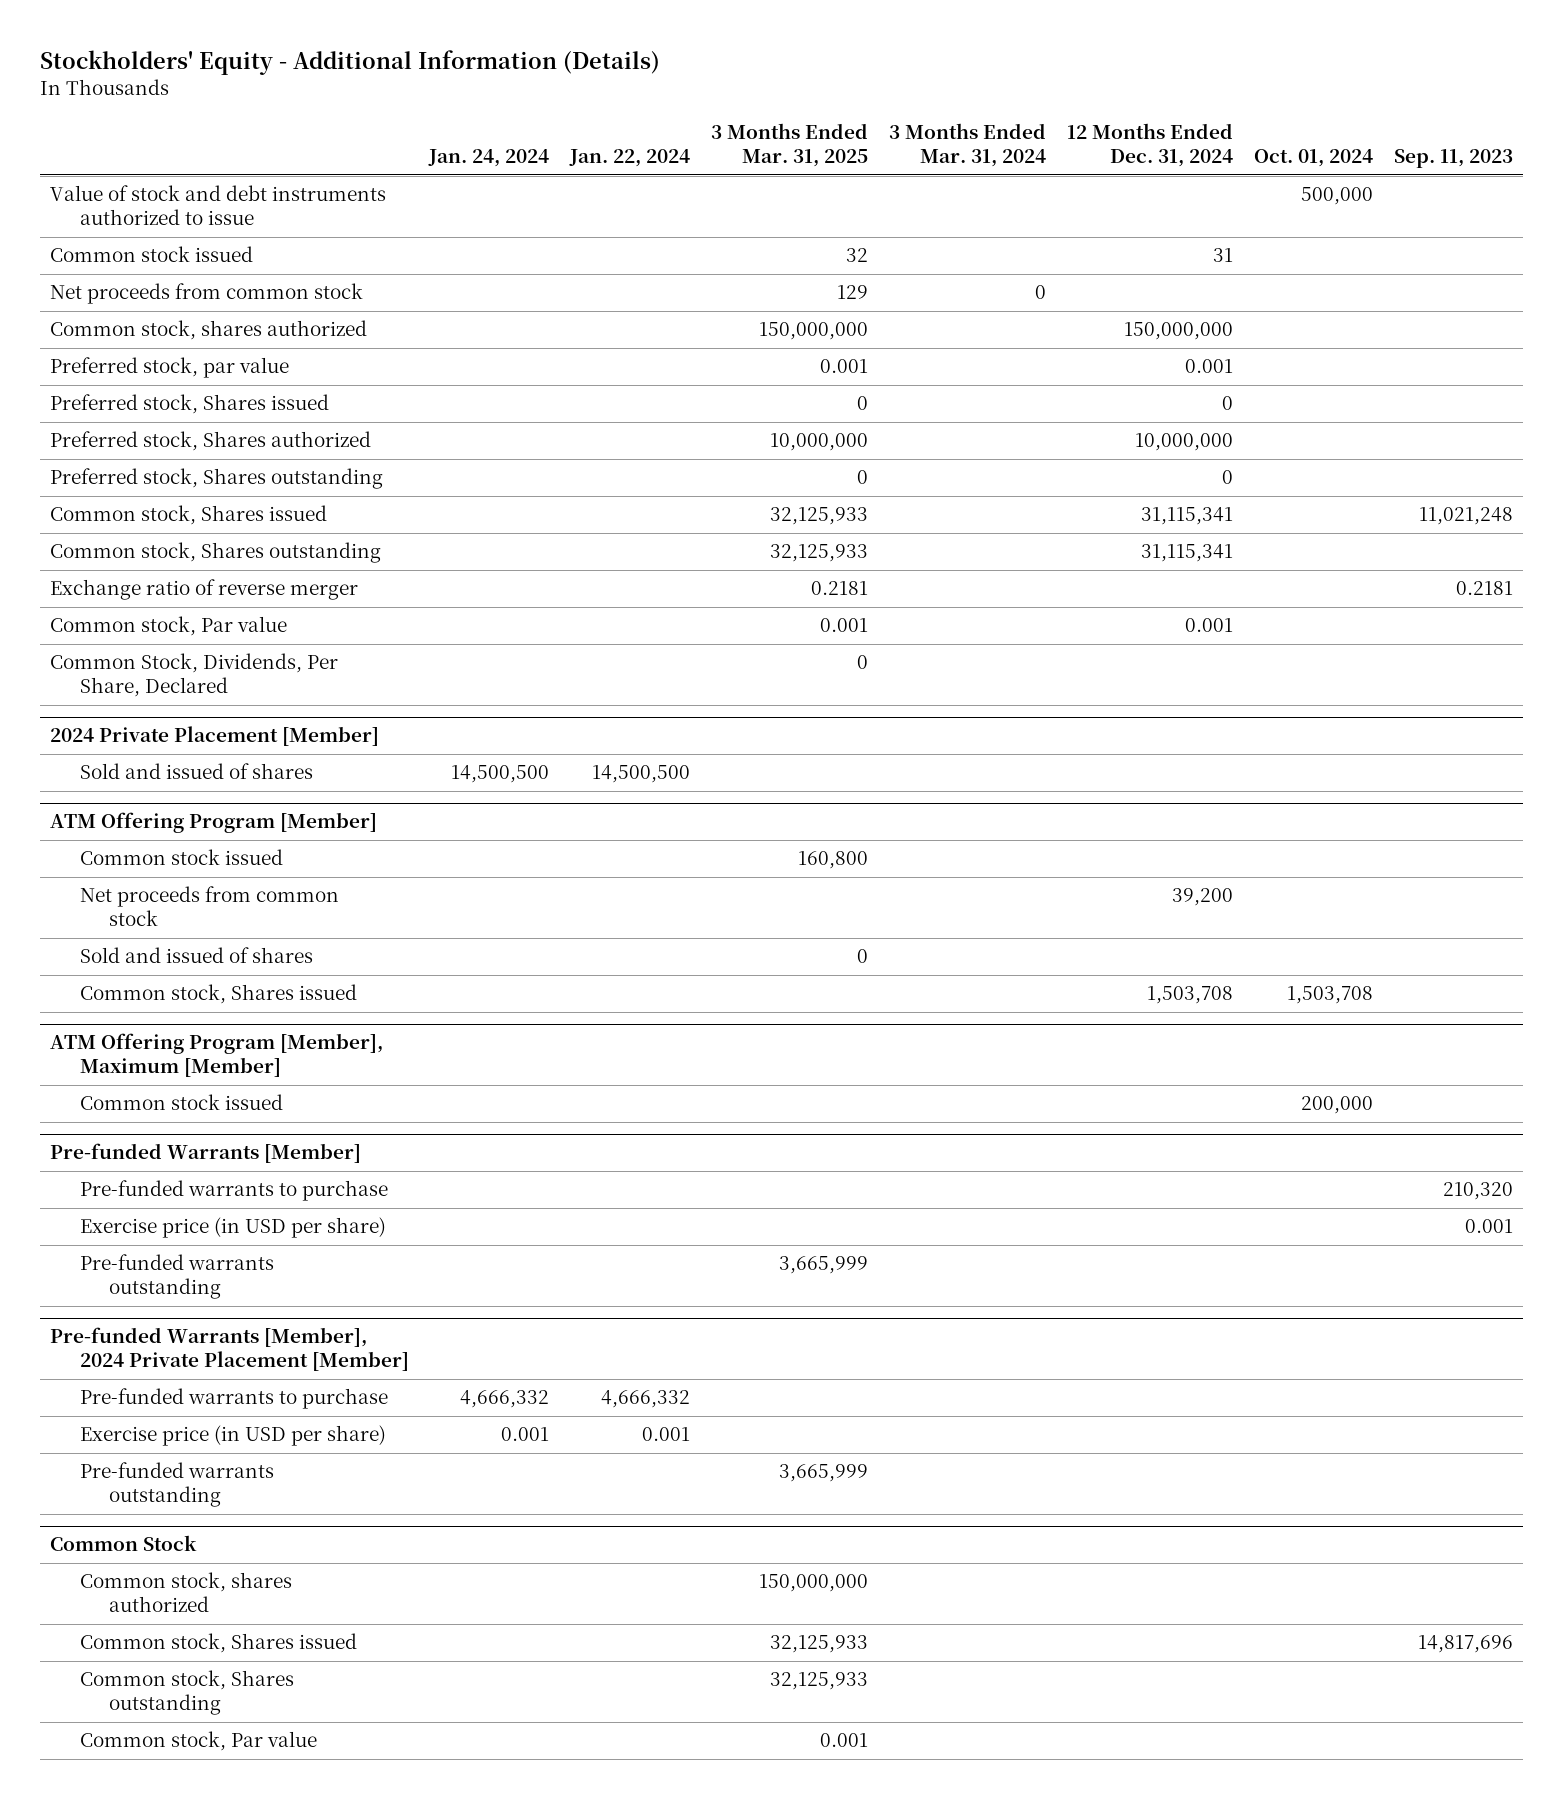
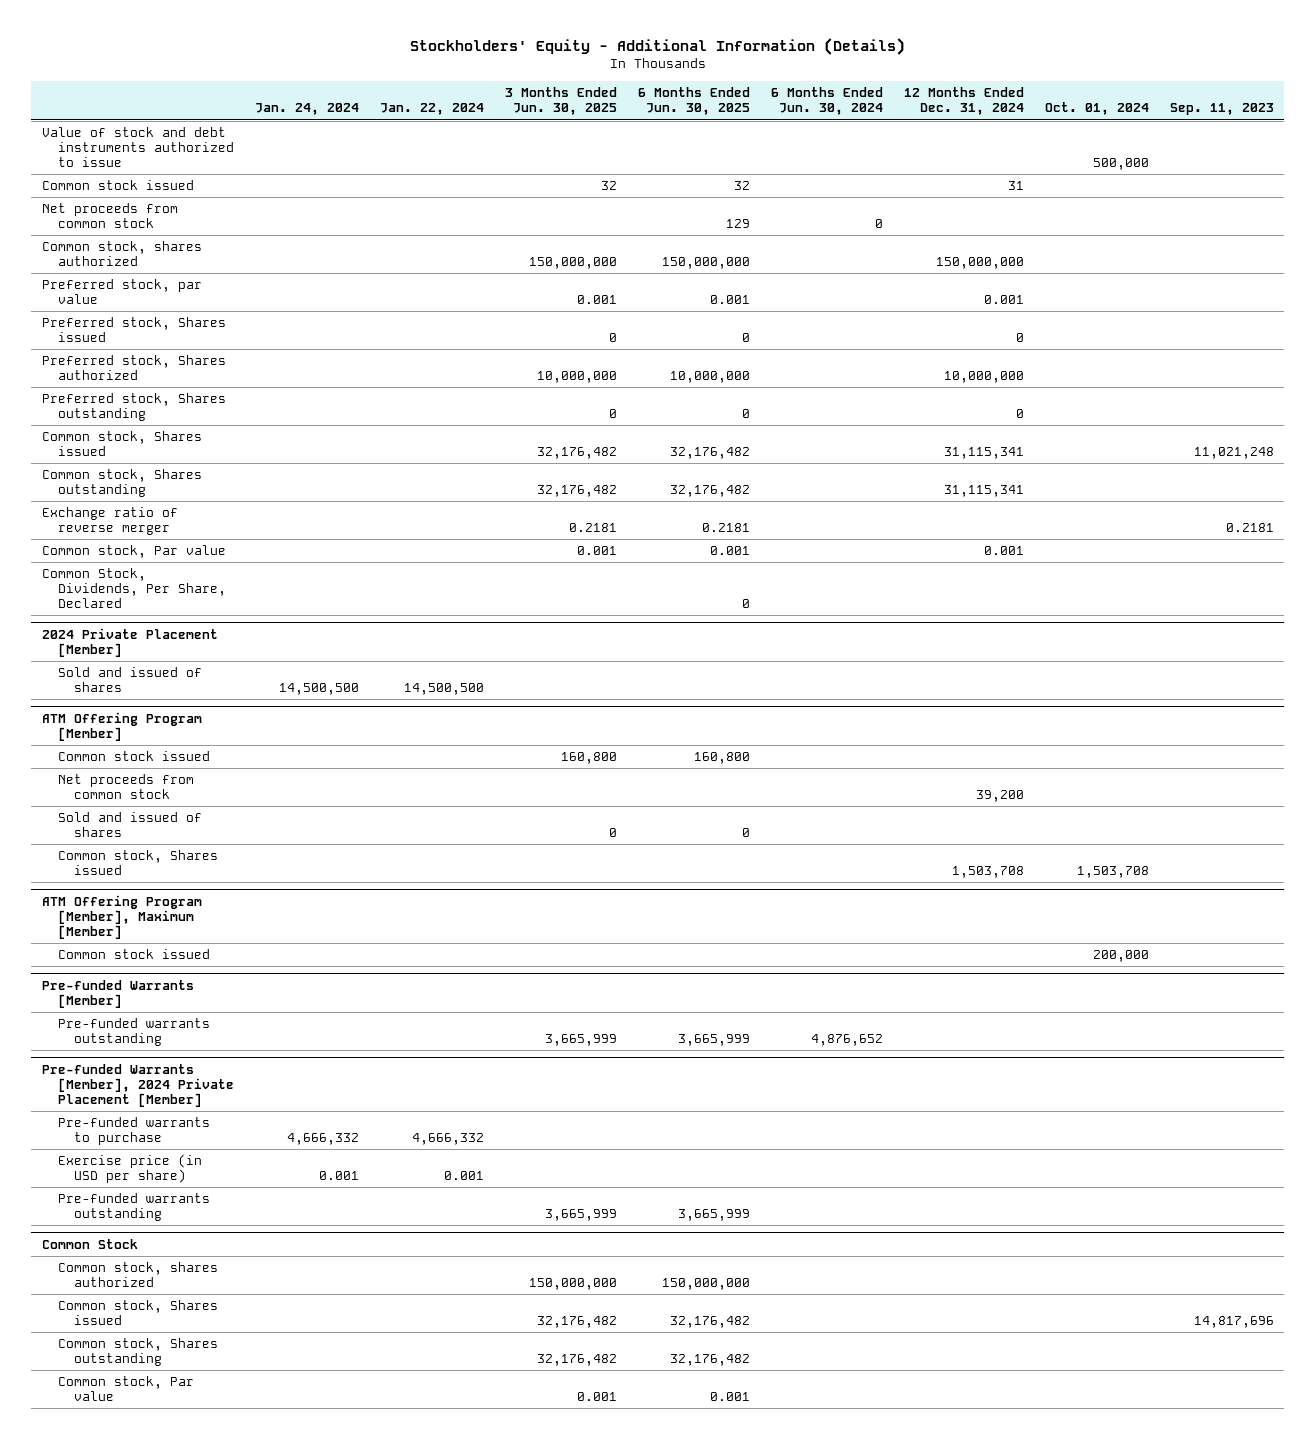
- | Jan. 24, 2024 | Jan. 22, 2024 | 3 Months Ended Mar. 31, 2025 | 3 Months Ended Mar. 31, 2024 | 12 Months Ended Dec. 31, 2024 | Oct. 01, 2024 | Sep. 11, 2023
+ | Jan. 24, 2024 | Jan. 22, 2024 | 3 Months Ended Jun. 30, 2025 | 6 Months Ended Jun. 30, 2025 | 6 Months Ended Jun. 30, 2024 | 12 Months Ended Dec. 31, 2024 | Oct. 01, 2024 | Sep. 11, 2023
@ Pre-funded Warrants [Member]
- Pre-funded warrants to purchase | | | | | | | 210,320
- Exercise price (in USD per share) | | | | | | | 0.001

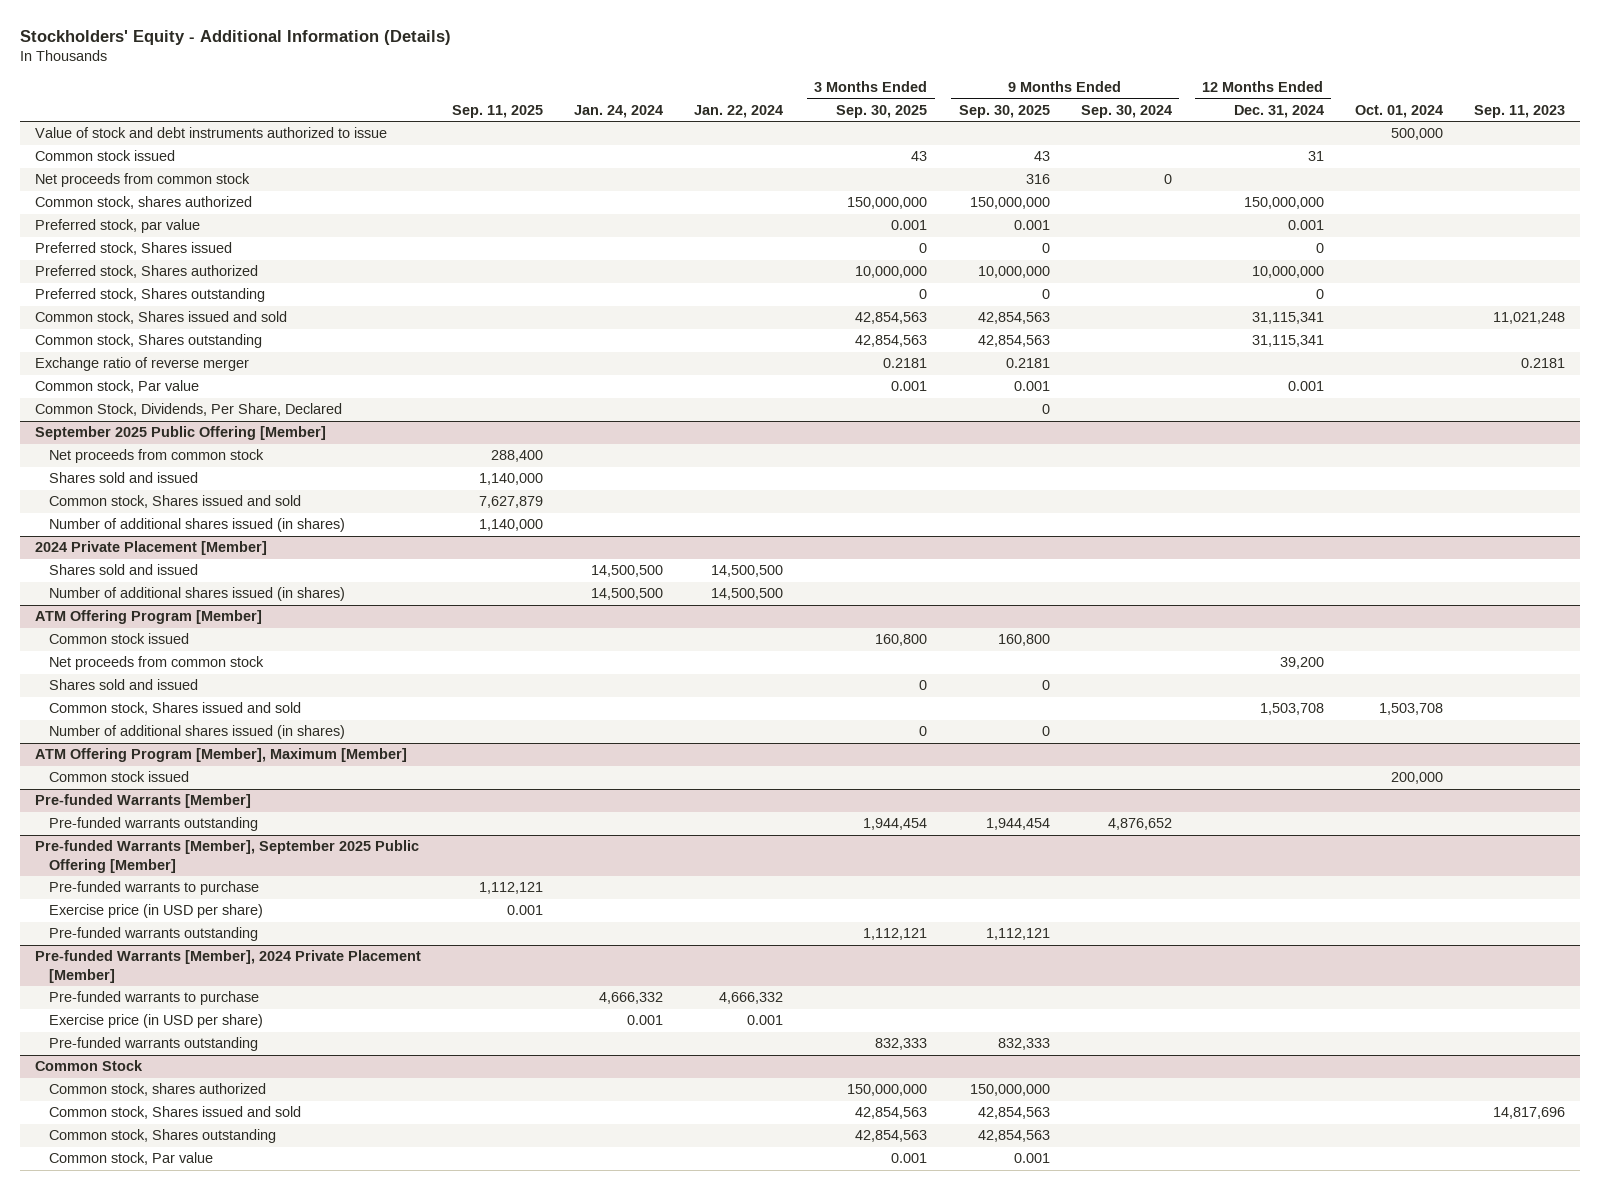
- | Jan. 24, 2024 | Jan. 22, 2024 | 3 Months Ended Jun. 30, 2025 | 6 Months Ended Jun. 30, 2025 | 6 Months Ended Jun. 30, 2024 | 12 Months Ended Dec. 31, 2024 | Oct. 01, 2024 | Sep. 11, 2023
+ | Sep. 11, 2025 | Jan. 24, 2024 | Jan. 22, 2024 | 3 Months Ended Sep. 30, 2025 | 9 Months Ended Sep. 30, 2025 | 9 Months Ended Sep. 30, 2024 | 12 Months Ended Dec. 31, 2024 | Oct. 01, 2024 | Sep. 11, 2023
- Common stock, Shares issued | | | 32,176,482 | 32,176,482 | | 31,115,341 | | 11,021,248
+ Common stock, Shares issued and sold | | | | 42,854,563 | 42,854,563 | | 31,115,341 | | 11,021,248
+ September 2025 Public Offering [Member]
+ Net proceeds from common stock | 288,400 | | | | | | | |
+ Shares sold and issued | 1,140,000 | | | | | | | |
+ Common stock, Shares issued and sold | 7,627,879 | | | | | | | |
+ Number of additional shares issued (in shares) | 1,140,000 | | | | | | | |
@ 2024 Private Placement [Member]
- Sold and issued of shares | 14,500,500 | 14,500,500 | | | | | |
+ Shares sold and issued | | 14,500,500 | 14,500,500 | | | | | |
+ Number of additional shares issued (in shares) | | 14,500,500 | 14,500,500 | | | | | |
@ ATM Offering Program [Member]
- Sold and issued of shares | | | 0 | 0 | | | |
- Common stock, Shares issued | | | | | | 1,503,708 | 1,503,708 |
+ Shares sold and issued | | | | 0 | 0 | | | |
+ Common stock, Shares issued and sold | | | | | | | 1,503,708 | 1,503,708 |
+ Number of additional shares issued (in shares) | | | | 0 | 0 | | | |
+ Pre-funded Warrants [Member], September 2025 Public Offering [Member]
+ Pre-funded warrants to purchase | 1,112,121 | | | | | | | |
+ Exercise price (in USD per share) | 0.001 | | | | | | | |
+ Pre-funded warrants outstanding | | | | 1,112,121 | 1,112,121 | | | |
@ Common Stock
- Common stock, Shares issued | | | 32,176,482 | 32,176,482 | | | | 14,817,696
+ Common stock, Shares issued and sold | | | | 42,854,563 | 42,854,563 | | | | 14,817,696

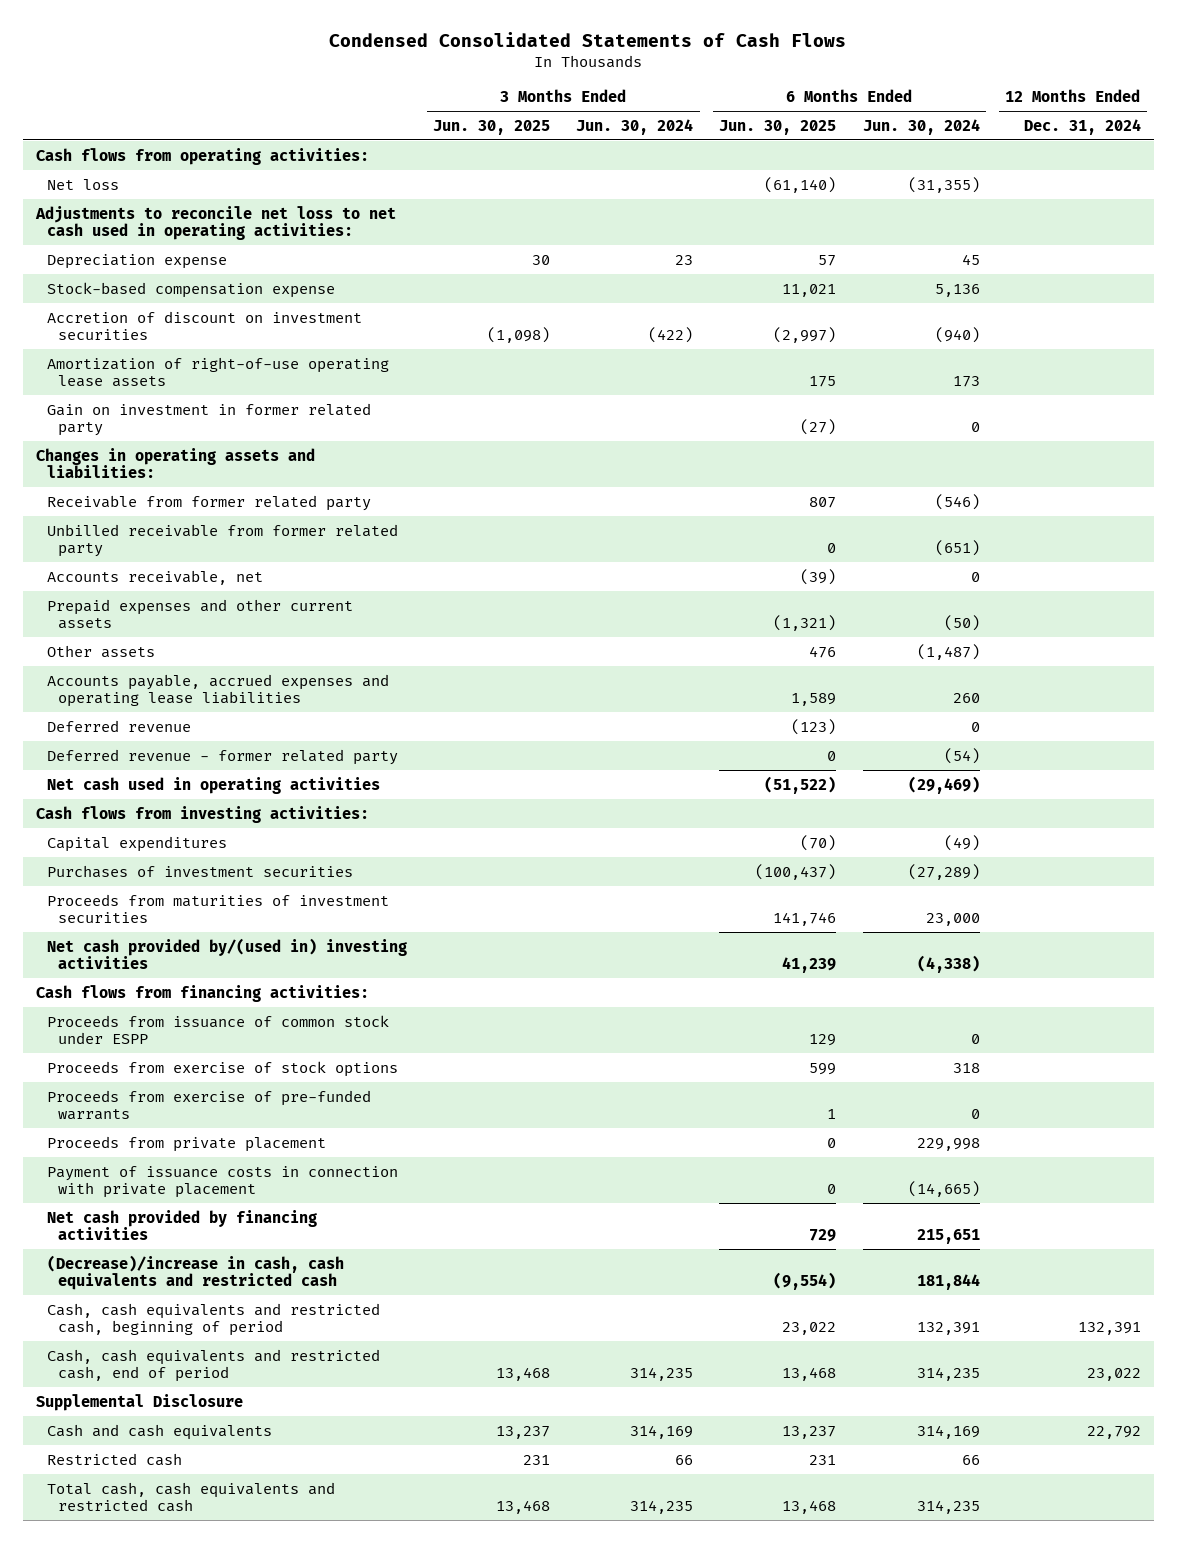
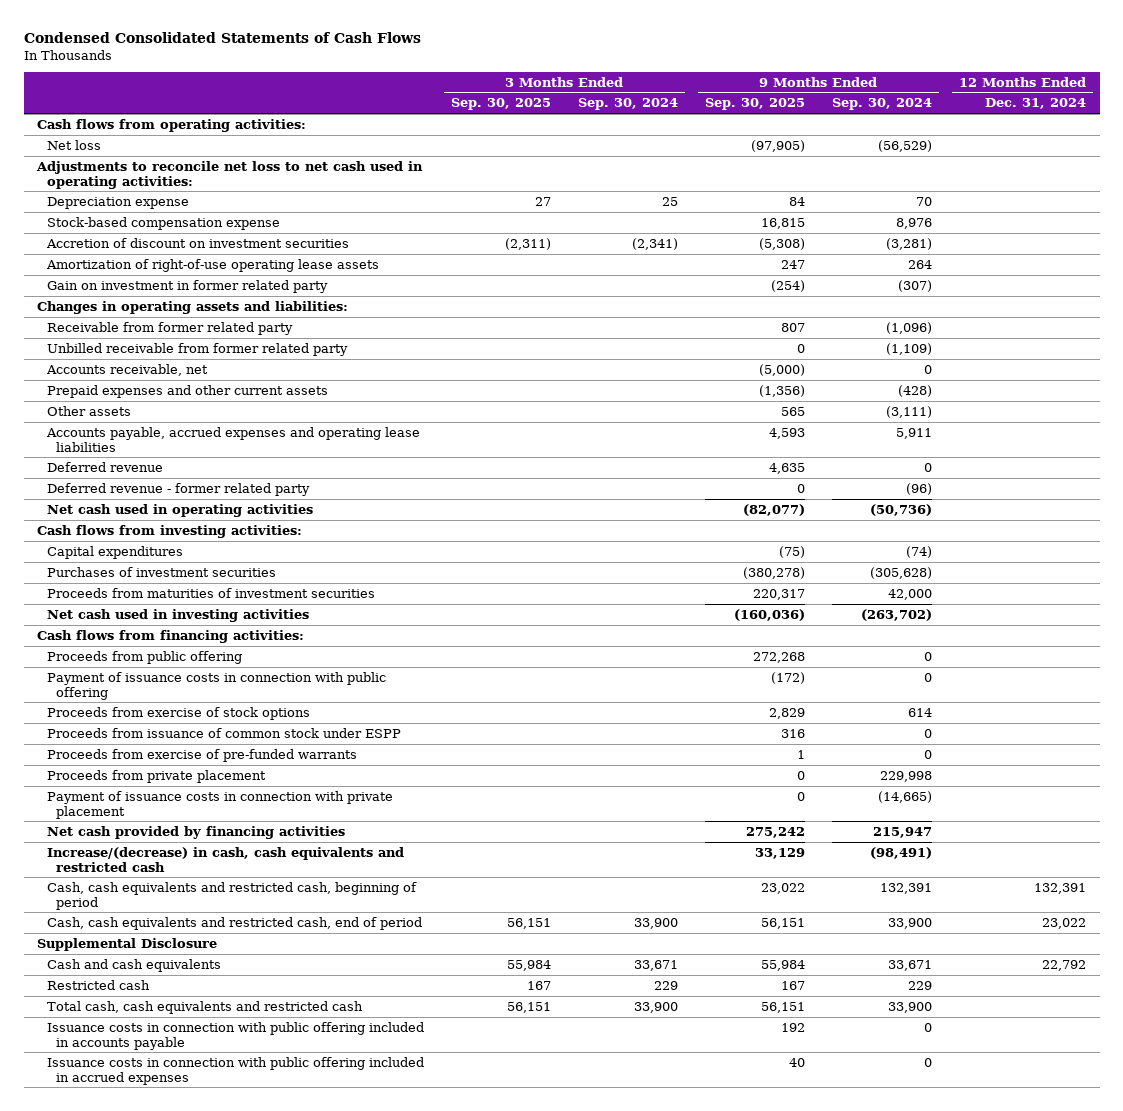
- | 3 Months Ended Jun. 30, 2025 | 3 Months Ended Jun. 30, 2024 | 6 Months Ended Jun. 30, 2025 | 6 Months Ended Jun. 30, 2024 | 12 Months Ended Dec. 31, 2024
+ | 3 Months Ended Sep. 30, 2025 | 3 Months Ended Sep. 30, 2024 | 9 Months Ended Sep. 30, 2025 | 9 Months Ended Sep. 30, 2024 | 12 Months Ended Dec. 31, 2024
- Net cash provided by/(used in) investing activities | | | 41,239 | (4,338) |
+ Net cash used in investing activities | | | (160,036) | (263,702) |
+ Proceeds from public offering | | | 272,268 | 0 |
+ Payment of issuance costs in connection with public offering | | | (172) | 0 |
moved down: Proceeds from issuance of common stock under ESPP | | | 316 | 0 |
- (Decrease)/increase in cash, cash equivalents and restricted cash | | | (9,554) | 181,844 |
+ Increase/(decrease) in cash, cash equivalents and restricted cash | | | 33,129 | (98,491) |
+ Issuance costs in connection with public offering included in accounts payable | | | 192 | 0 |
+ Issuance costs in connection with public offering included in accrued expenses | | | 40 | 0 |

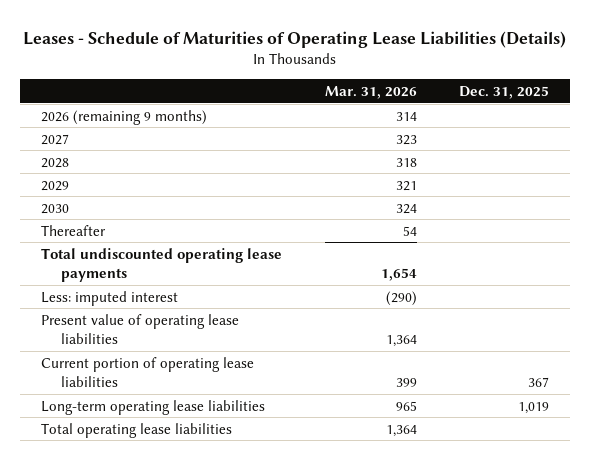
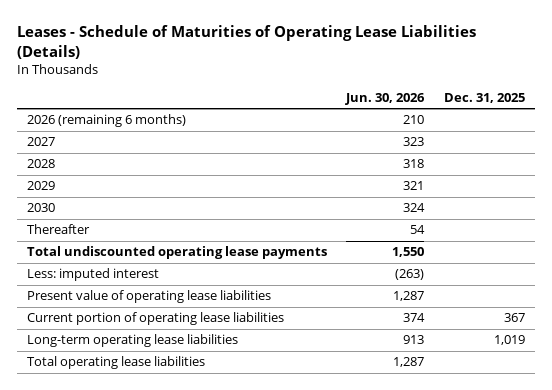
- | Mar. 31, 2026 | Dec. 31, 2025
+ | Jun. 30, 2026 | Dec. 31, 2025
- 2026 (remaining 9 months) | 314 |
+ 2026 (remaining 6 months) | 210 |

